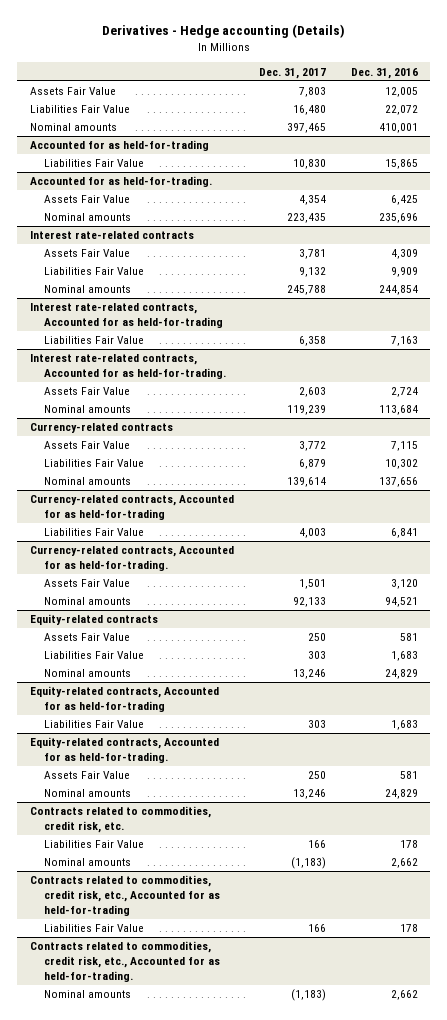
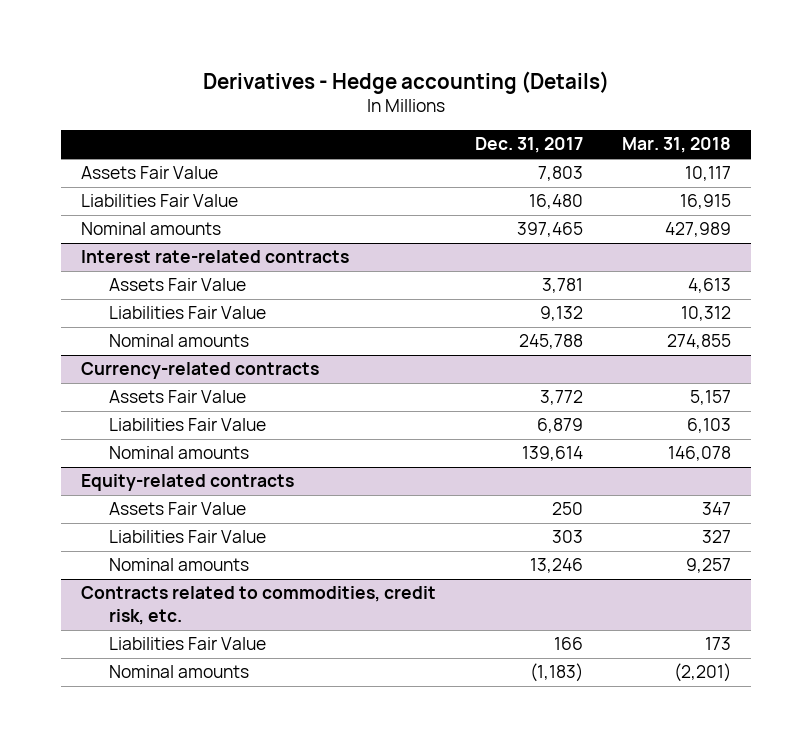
- | Dec. 31, 2017 | Dec. 31, 2016
+ | Dec. 31, 2017 | Mar. 31, 2018
- Accounted for as held-for-trading
- Liabilities Fair Value | 10,830 | 15,865
- Accounted for as held-for-trading.
- Assets Fair Value | 4,354 | 6,425
- Nominal amounts | 223,435 | 235,696
- Interest rate-related contracts, Accounted for as held-for-trading
- Liabilities Fair Value | 6,358 | 7,163
- Interest rate-related contracts, Accounted for as held-for-trading.
- Assets Fair Value | 2,603 | 2,724
- Nominal amounts | 119,239 | 113,684
- Currency-related contracts, Accounted for as held-for-trading
- Liabilities Fair Value | 4,003 | 6,841
- Currency-related contracts, Accounted for as held-for-trading.
- Assets Fair Value | 1,501 | 3,120
- Nominal amounts | 92,133 | 94,521
- Equity-related contracts, Accounted for as held-for-trading
- Liabilities Fair Value | 303 | 1,683
- Equity-related contracts, Accounted for as held-for-trading.
- Assets Fair Value | 250 | 581
- Nominal amounts | 13,246 | 24,829
- Contracts related to commodities, credit risk, etc., Accounted for as held-for-trading
- Liabilities Fair Value | 166 | 178
- Contracts related to commodities, credit risk, etc., Accounted for as held-for-trading.
- Nominal amounts | (1,183) | 2,662

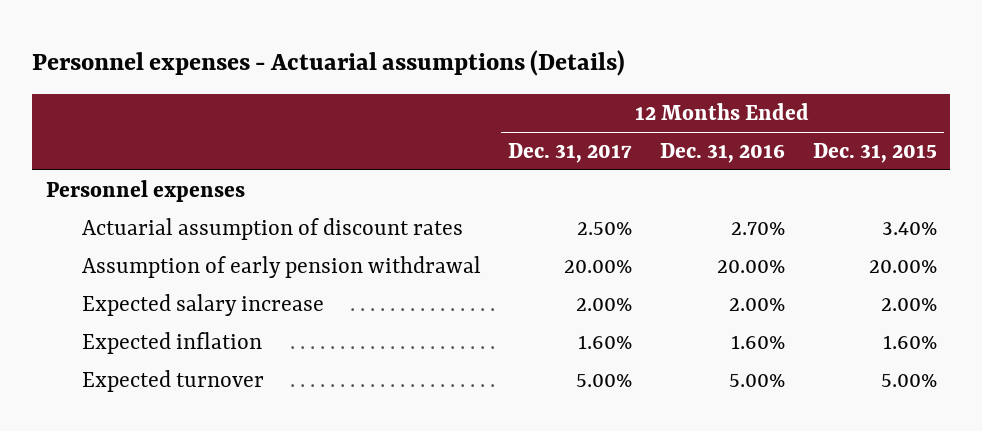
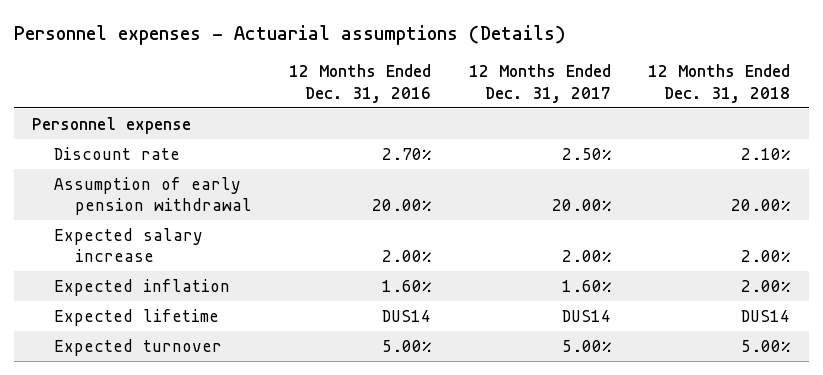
- | 12 Months Ended Dec. 31, 2017 | 12 Months Ended Dec. 31, 2016 | 12 Months Ended Dec. 31, 2015
+ | 12 Months Ended Dec. 31, 2016 | 12 Months Ended Dec. 31, 2017 | 12 Months Ended Dec. 31, 2018
- Personnel expenses
- Actuarial assumption of discount rates | 2.50% | 2.70% | 3.40%
+ Personnel expense
+ Discount rate | 2.70% | 2.50% | 2.10%
+ Expected lifetime | DUS14 | DUS14 | DUS14

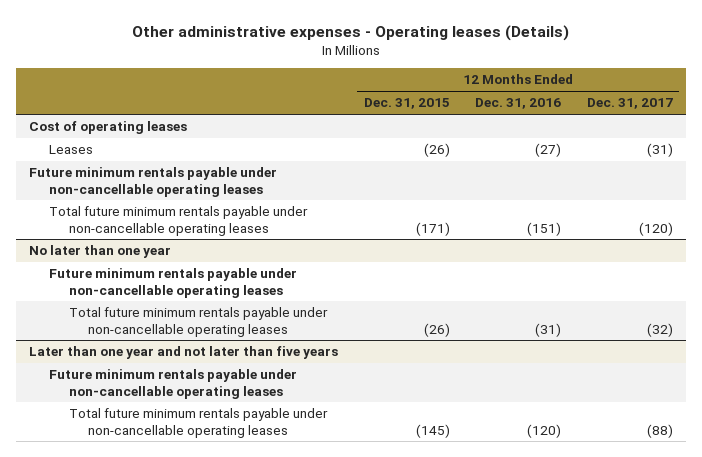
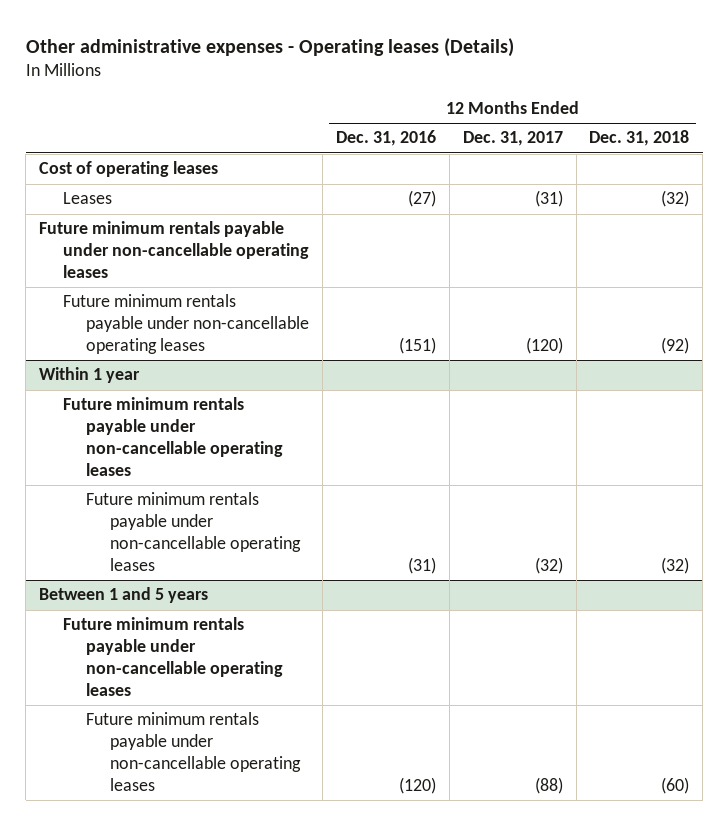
- | 12 Months Ended Dec. 31, 2015 | 12 Months Ended Dec. 31, 2016 | 12 Months Ended Dec. 31, 2017
+ | 12 Months Ended Dec. 31, 2016 | 12 Months Ended Dec. 31, 2017 | 12 Months Ended Dec. 31, 2018
- Total future minimum rentals payable under non-cancellable operating leases | (171) | (151) | (120)
- No later than one year
+ Future minimum rentals payable under non-cancellable operating leases | (151) | (120) | (92)
+ Within 1 year
- Total future minimum rentals payable under non-cancellable operating leases | (26) | (31) | (32)
- Later than one year and not later than five years
+ Future minimum rentals payable under non-cancellable operating leases | (31) | (32) | (32)
+ Between 1 and 5 years
- Total future minimum rentals payable under non-cancellable operating leases | (145) | (120) | (88)
+ Future minimum rentals payable under non-cancellable operating leases | (120) | (88) | (60)

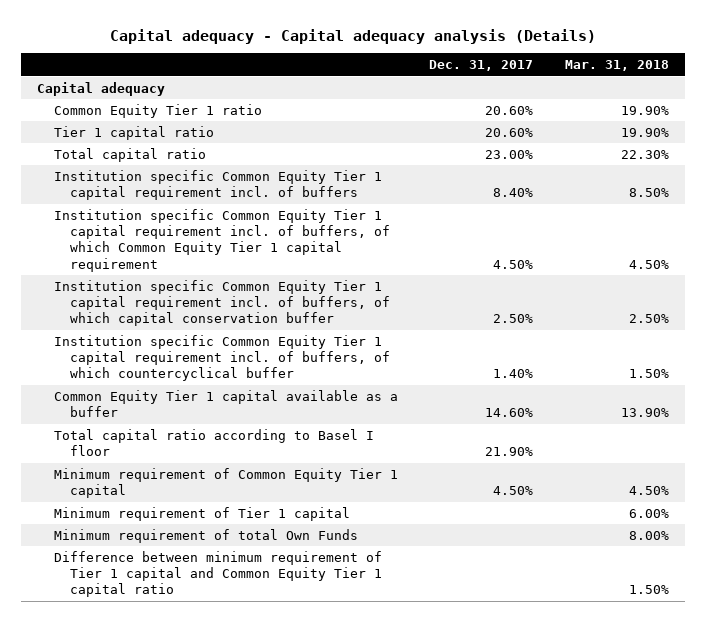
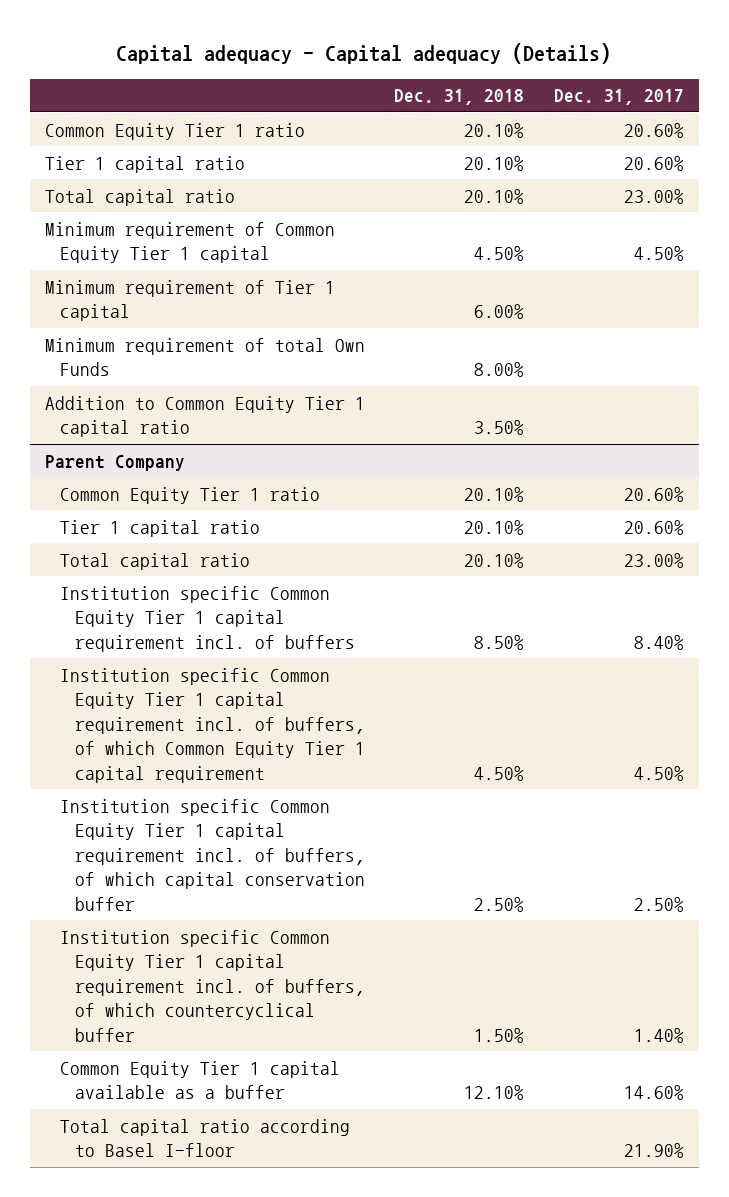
- Capital adequacy - Capital adequacy analysis (Details)
+ Capital adequacy - Capital adequacy (Details)
- | Dec. 31, 2017 | Mar. 31, 2018
+ | Dec. 31, 2018 | Dec. 31, 2017
- Capital adequacy
moved up: Minimum requirement of Common Equity Tier 1 capital | 4.50% | 4.50%
moved up: Minimum requirement of Tier 1 capital | 6.00% |
moved up: Minimum requirement of total Own Funds | 8.00% |
+ Addition to Common Equity Tier 1 capital ratio | 3.50% |
+ Parent Company
+ Common Equity Tier 1 ratio | 20.10% | 20.60%
+ Tier 1 capital ratio | 20.10% | 20.60%
+ Total capital ratio | 20.10% | 23.00%
- Total capital ratio according to Basel I floor | 21.90% |
- Difference between minimum requirement of Tier 1 capital and Common Equity Tier 1 capital ratio | | 1.50%
+ Total capital ratio according to Basel I-floor | | 21.90%

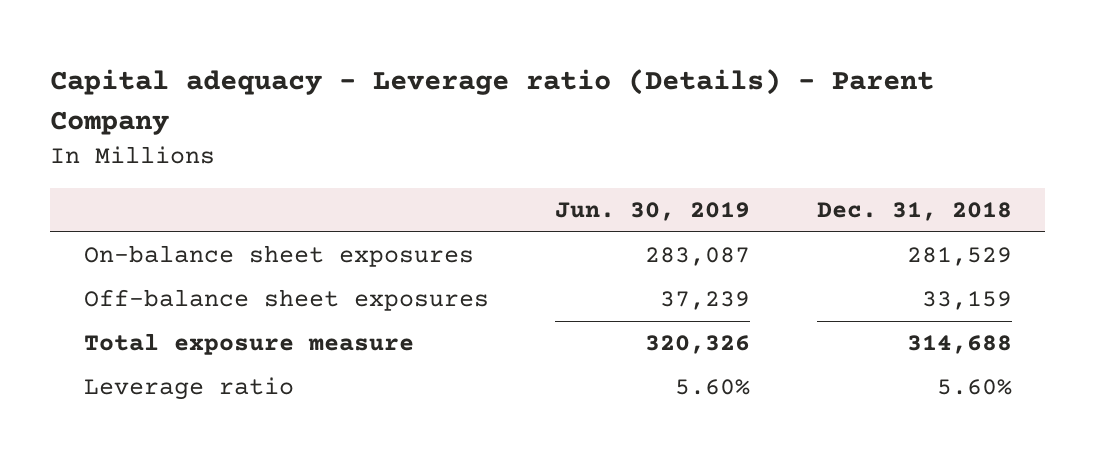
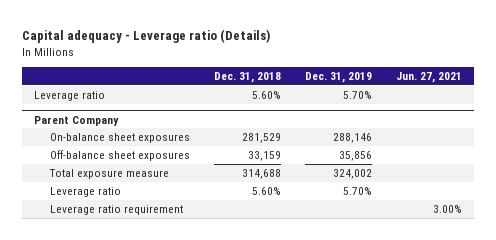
- Capital adequacy - Leverage ratio (Details) - Parent Company
+ Capital adequacy - Leverage ratio (Details)
- | Jun. 30, 2019 | Dec. 31, 2018
+ | Dec. 31, 2018 | Dec. 31, 2019 | Jun. 27, 2021
+ Leverage ratio | 5.60% | 5.70% |
+ Parent Company
+ Leverage ratio requirement | | | 3.00%

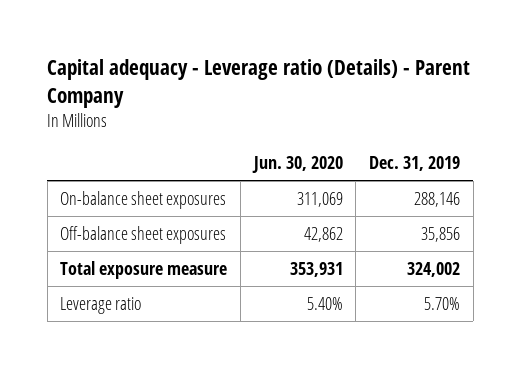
- Capital adequacy - Leverage ratio (Details)
+ Capital adequacy - Leverage ratio (Details) - Parent Company
- | Dec. 31, 2018 | Dec. 31, 2019 | Jun. 27, 2021
+ | Jun. 30, 2020 | Dec. 31, 2019
- Leverage ratio | 5.60% | 5.70% |
- Parent Company
- Leverage ratio requirement | | | 3.00%

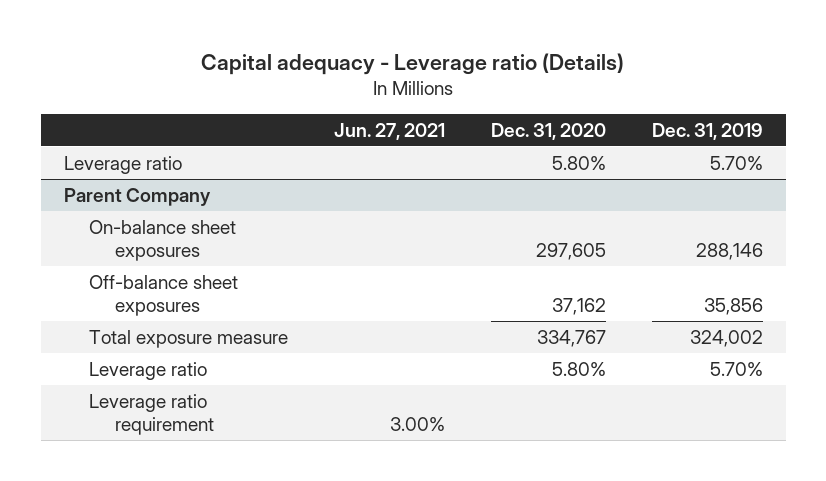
- Capital adequacy - Leverage ratio (Details) - Parent Company
+ Capital adequacy - Leverage ratio (Details)
- | Jun. 30, 2020 | Dec. 31, 2019
+ | Jun. 27, 2021 | Dec. 31, 2020 | Dec. 31, 2019
+ Leverage ratio | | 5.80% | 5.70%
+ Parent Company
+ Leverage ratio requirement | 3.00% | |

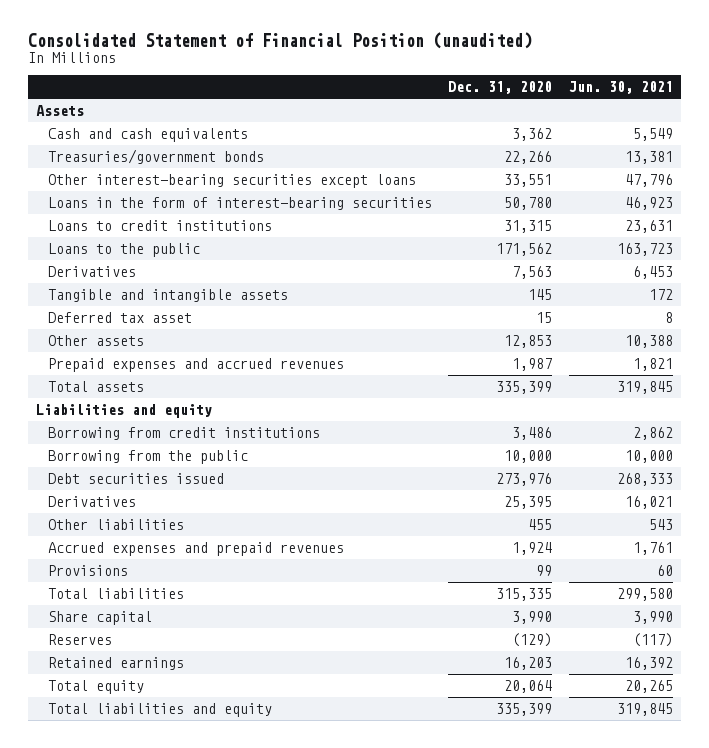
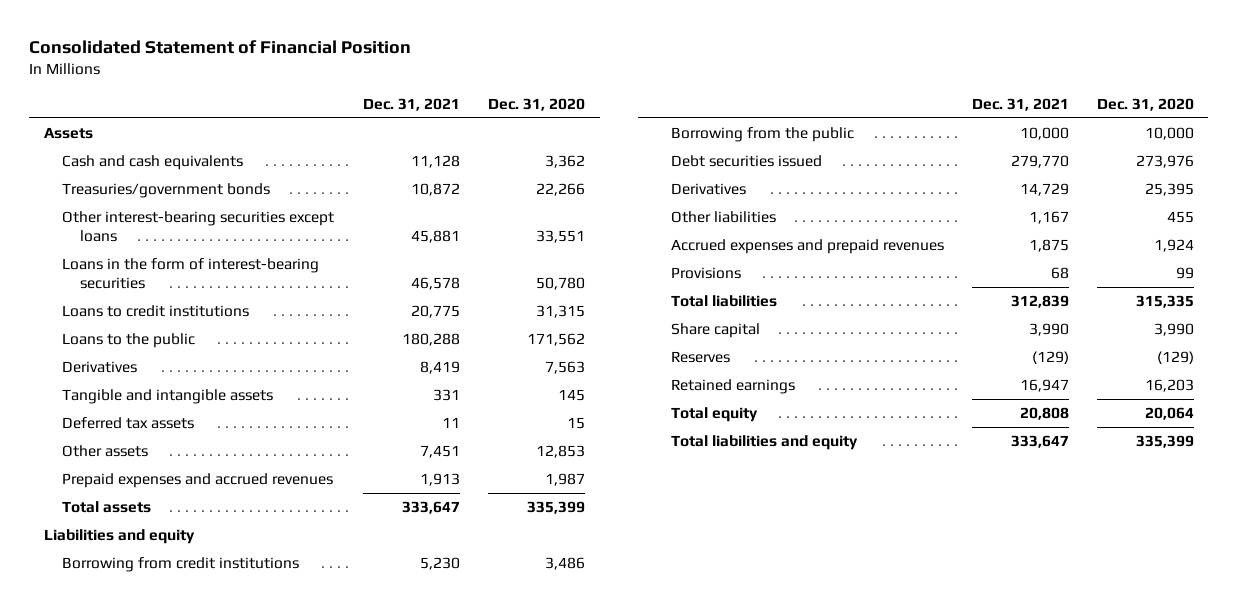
- Consolidated Statement of Financial Position (unaudited)
+ Consolidated Statement of Financial Position
- | Dec. 31, 2020 | Jun. 30, 2021
+ | Dec. 31, 2021 | Dec. 31, 2020
- Deferred tax asset | 15 | 8
+ Deferred tax assets | 11 | 15

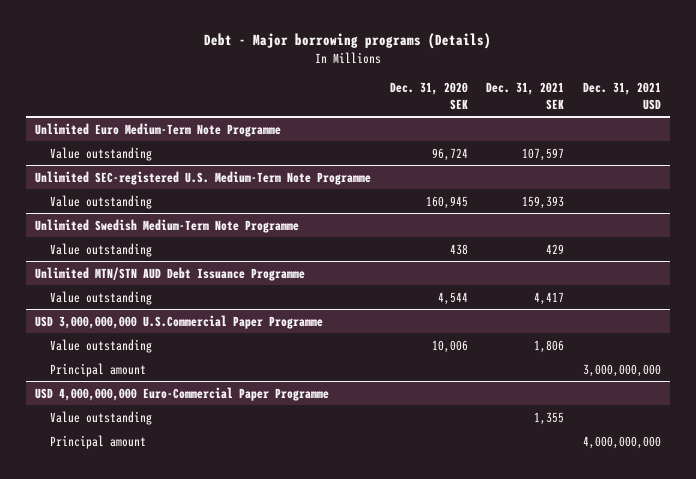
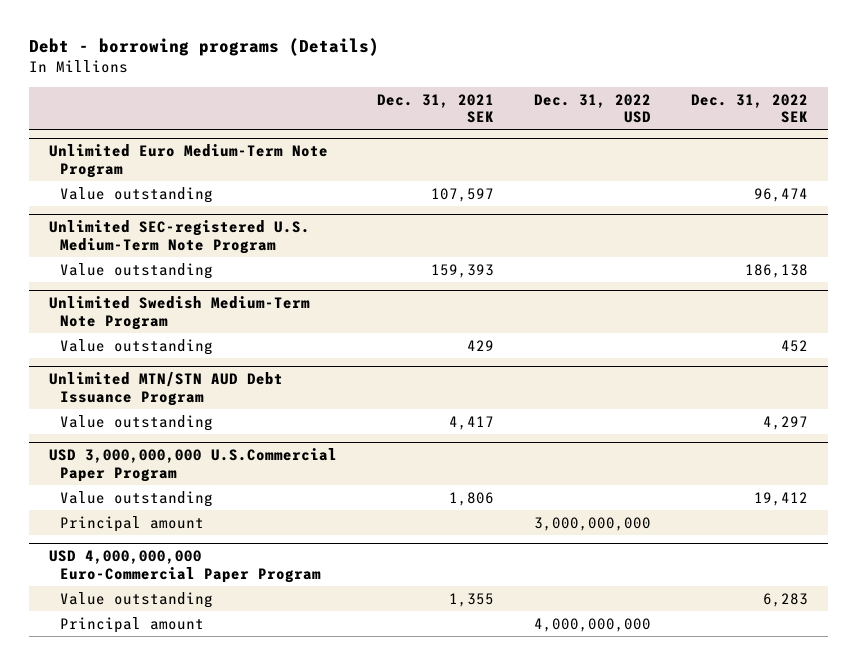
- Debt - Major borrowing programs (Details)
+ Debt - borrowing programs (Details)
- | Dec. 31, 2020 SEK | Dec. 31, 2021 SEK | Dec. 31, 2021 USD
+ | Dec. 31, 2021 SEK | Dec. 31, 2022 USD | Dec. 31, 2022 SEK
- Unlimited Euro Medium-Term Note Programme
+ Unlimited Euro Medium-Term Note Program
- Unlimited SEC-registered U.S. Medium-Term Note Programme
+ Unlimited SEC-registered U.S. Medium-Term Note Program
- Unlimited Swedish Medium-Term Note Programme
+ Unlimited Swedish Medium-Term Note Program
- Unlimited MTN/STN AUD Debt Issuance Programme
+ Unlimited MTN/STN AUD Debt Issuance Program
- USD 3,000,000,000 U.S.Commercial Paper Programme
+ USD 3,000,000,000 U.S.Commercial Paper Program
- USD 4,000,000,000 Euro-Commercial Paper Programme
+ USD 4,000,000,000 Euro-Commercial Paper Program

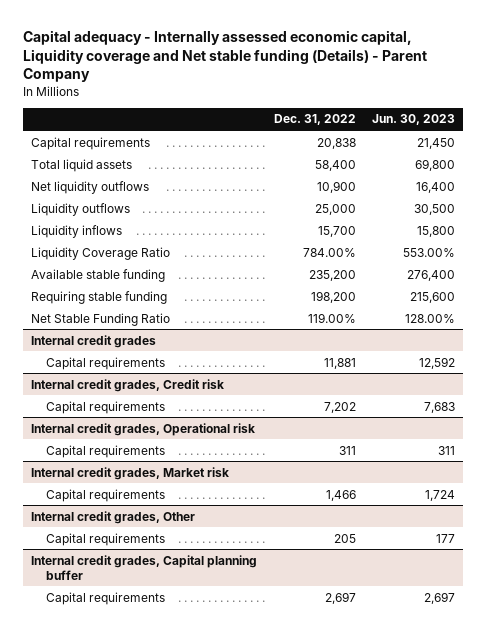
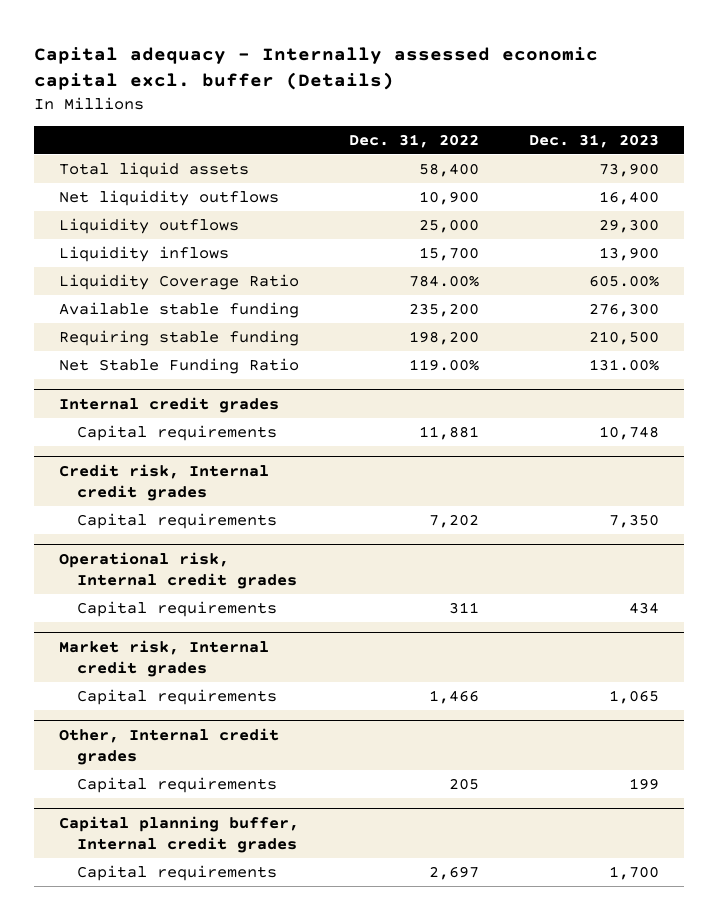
- Capital adequacy - Internally assessed economic capital, Liquidity coverage and Net stable funding (Details) - Parent Company
+ Capital adequacy - Internally assessed economic capital excl. buffer (Details)
- | Dec. 31, 2022 | Jun. 30, 2023
+ | Dec. 31, 2022 | Dec. 31, 2023
- Capital requirements | 20,838 | 21,450
- Internal credit grades, Credit risk
+ Credit risk, Internal credit grades
- Internal credit grades, Operational risk
+ Operational risk, Internal credit grades
- Internal credit grades, Market risk
+ Market risk, Internal credit grades
- Internal credit grades, Other
+ Other, Internal credit grades
- Internal credit grades, Capital planning buffer
+ Capital planning buffer, Internal credit grades

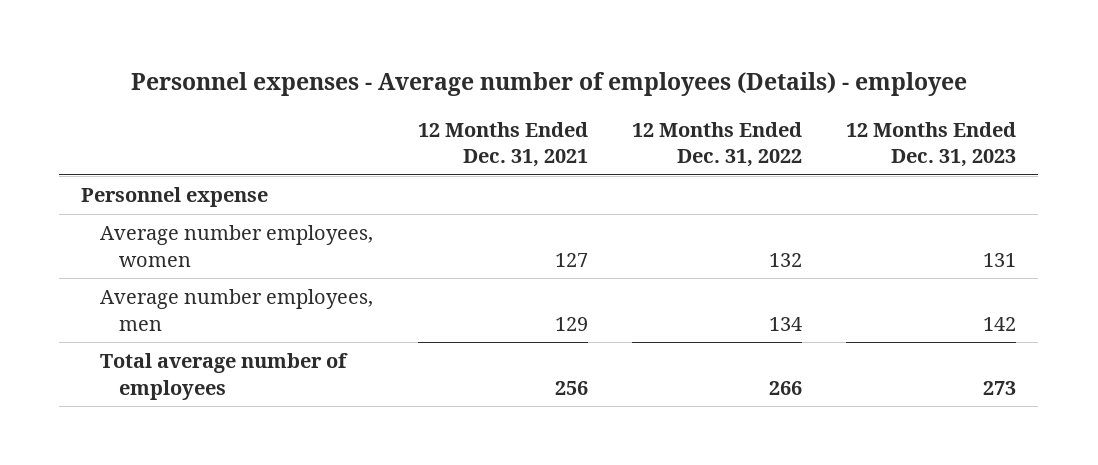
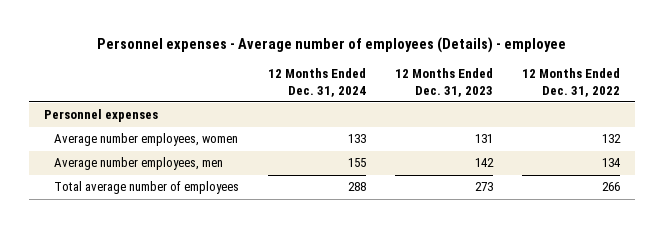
- | 12 Months Ended Dec. 31, 2021 | 12 Months Ended Dec. 31, 2022 | 12 Months Ended Dec. 31, 2023
+ | 12 Months Ended Dec. 31, 2024 | 12 Months Ended Dec. 31, 2023 | 12 Months Ended Dec. 31, 2022
- Personnel expense
+ Personnel expenses

